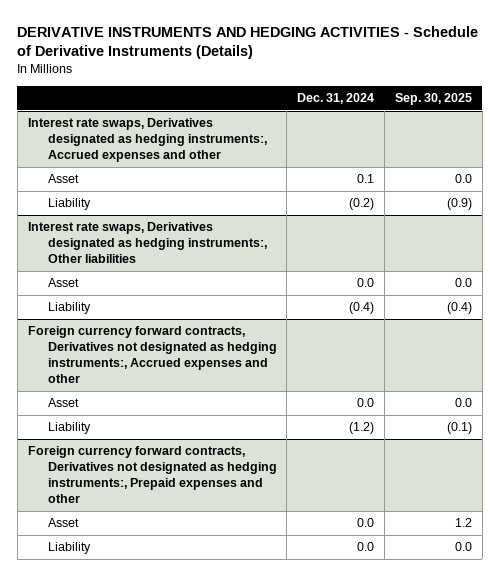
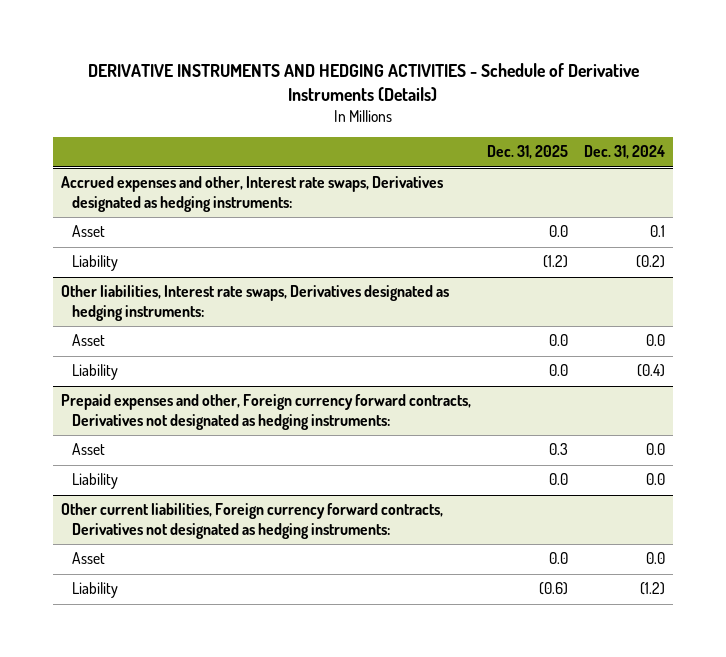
- | Dec. 31, 2024 | Sep. 30, 2025
+ | Dec. 31, 2025 | Dec. 31, 2024
- Interest rate swaps, Derivatives designated as hedging instruments:, Accrued expenses and other
+ Accrued expenses and other, Interest rate swaps, Derivatives designated as hedging instruments:
- Interest rate swaps, Derivatives designated as hedging instruments:, Other liabilities
+ Other liabilities, Interest rate swaps, Derivatives designated as hedging instruments:
- Foreign currency forward contracts, Derivatives not designated as hedging instruments:, Accrued expenses and other
- Asset | 0.0 | 0.0
- Liability | (1.2) | (0.1)
- Foreign currency forward contracts, Derivatives not designated as hedging instruments:, Prepaid expenses and other
+ Prepaid expenses and other, Foreign currency forward contracts, Derivatives not designated as hedging instruments:
+ Other current liabilities, Foreign currency forward contracts, Derivatives not designated as hedging instruments:
+ Asset | 0.0 | 0.0
+ Liability | (0.6) | (1.2)

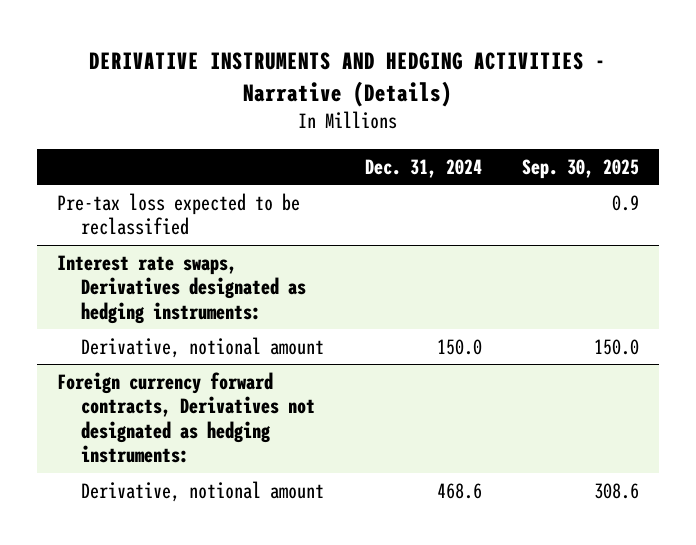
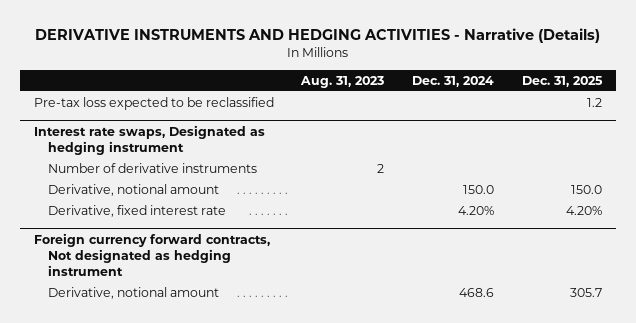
- | Dec. 31, 2024 | Sep. 30, 2025
+ | Aug. 31, 2023 | Dec. 31, 2024 | Dec. 31, 2025
- Interest rate swaps, Derivatives designated as hedging instruments:
+ Interest rate swaps, Designated as hedging instrument
+ Number of derivative instruments | 2 | |
- Foreign currency forward contracts, Derivatives not designated as hedging instruments:
+ Derivative, fixed interest rate | | 4.20% | 4.20%
+ Foreign currency forward contracts, Not designated as hedging instrument

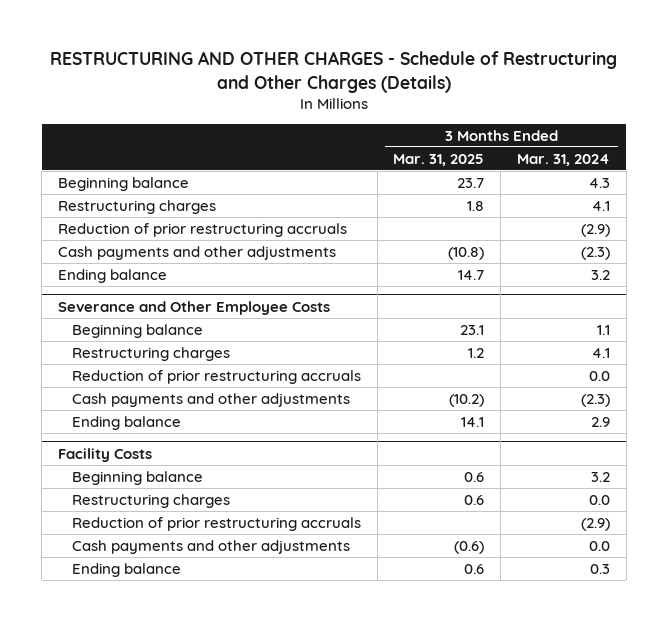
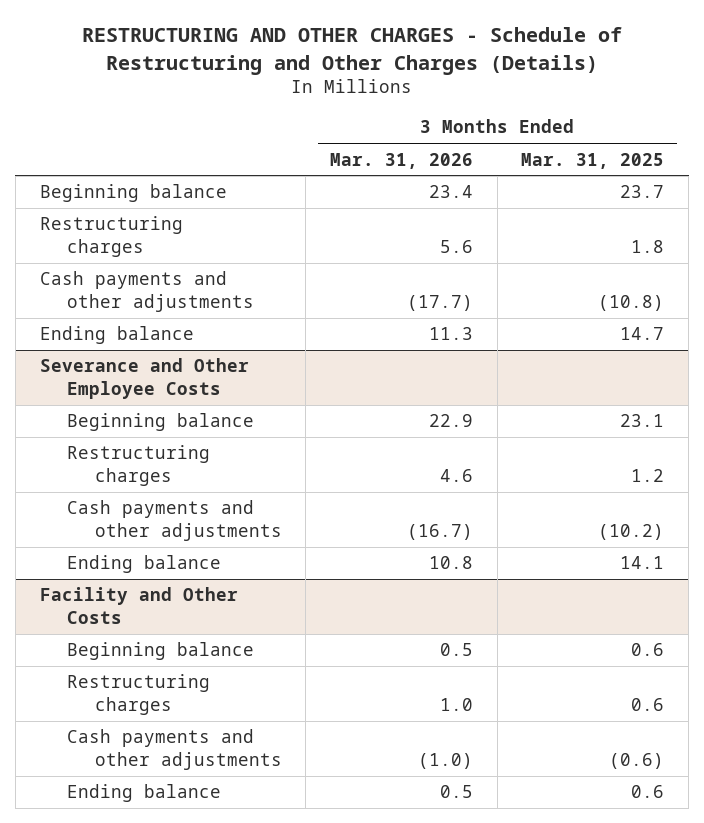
- | 3 Months Ended Mar. 31, 2025 | 3 Months Ended Mar. 31, 2024
+ | 3 Months Ended Mar. 31, 2026 | 3 Months Ended Mar. 31, 2025
- Reduction of prior restructuring accruals | | (2.9)
@ Severance and Other Employee Costs
- Reduction of prior restructuring accruals | | 0.0
- Facility Costs
+ Facility and Other Costs
- Reduction of prior restructuring accruals | | (2.9)

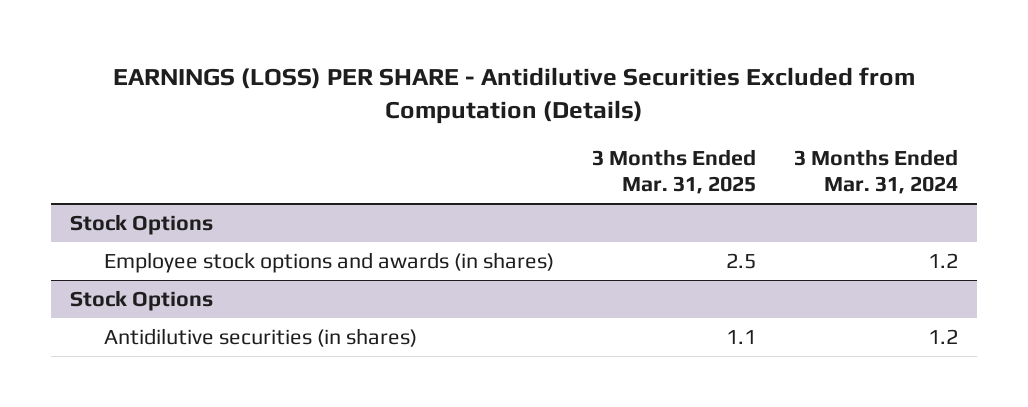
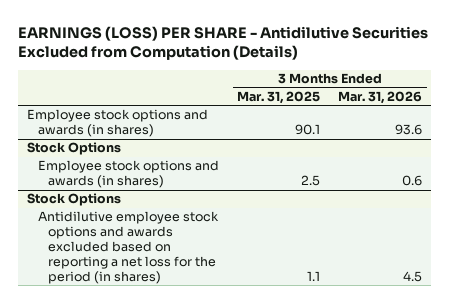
- | 3 Months Ended Mar. 31, 2025 | 3 Months Ended Mar. 31, 2024
+ | 3 Months Ended Mar. 31, 2025 | 3 Months Ended Mar. 31, 2026
+ Employee stock options and awards (in shares) | 90.1 | 93.6
@ Stock Options
- Antidilutive securities (in shares) | 1.1 | 1.2
+ Antidilutive employee stock options and awards excluded based on reporting a net loss for the period (in shares) | 1.1 | 4.5

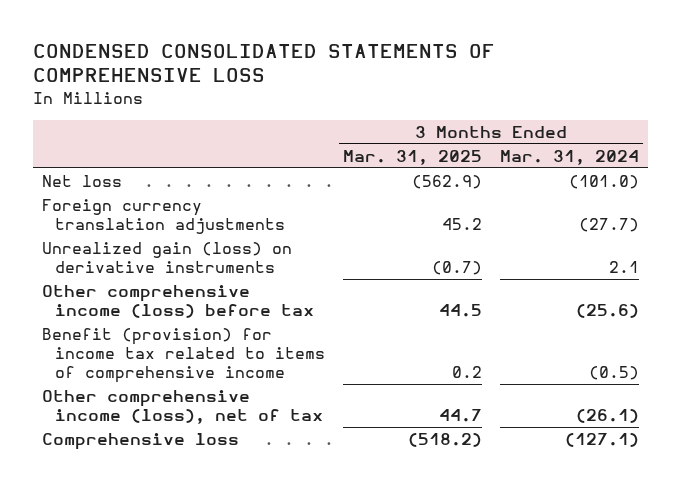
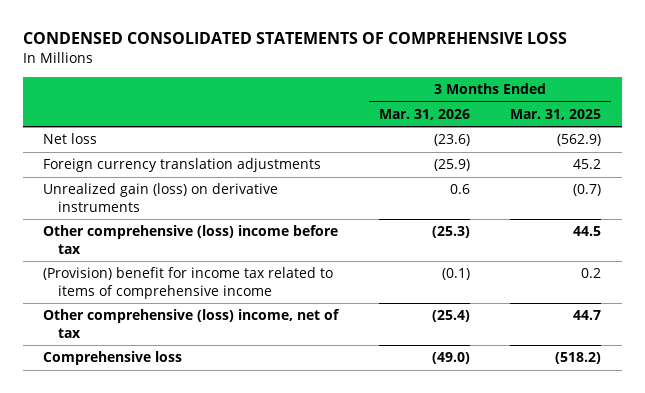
- | 3 Months Ended Mar. 31, 2025 | 3 Months Ended Mar. 31, 2024
+ | 3 Months Ended Mar. 31, 2026 | 3 Months Ended Mar. 31, 2025
- Other comprehensive income (loss) before tax | 44.5 | (25.6)
- Benefit (provision) for income tax related to items of comprehensive income | 0.2 | (0.5)
- Other comprehensive income (loss), net of tax | 44.7 | (26.1)
+ Other comprehensive (loss) income before tax | (25.3) | 44.5
+ (Provision) benefit for income tax related to items of comprehensive income | (0.1) | 0.2
+ Other comprehensive (loss) income, net of tax | (25.4) | 44.7

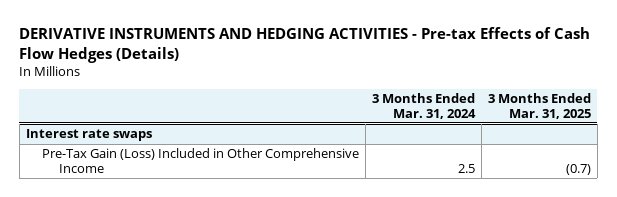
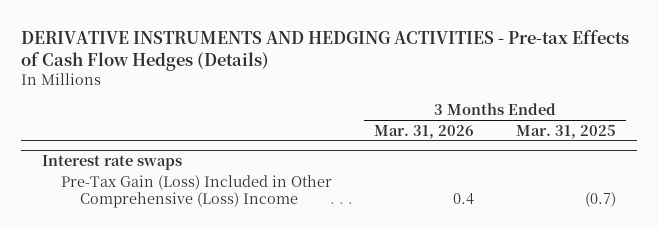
- | 3 Months Ended Mar. 31, 2024 | 3 Months Ended Mar. 31, 2025
+ | 3 Months Ended Mar. 31, 2026 | 3 Months Ended Mar. 31, 2025
@ Interest rate swaps
- Pre-Tax Gain (Loss) Included in Other Comprehensive Income | 2.5 | (0.7)
+ Pre-Tax Gain (Loss) Included in Other Comprehensive (Loss) Income | 0.4 | (0.7)

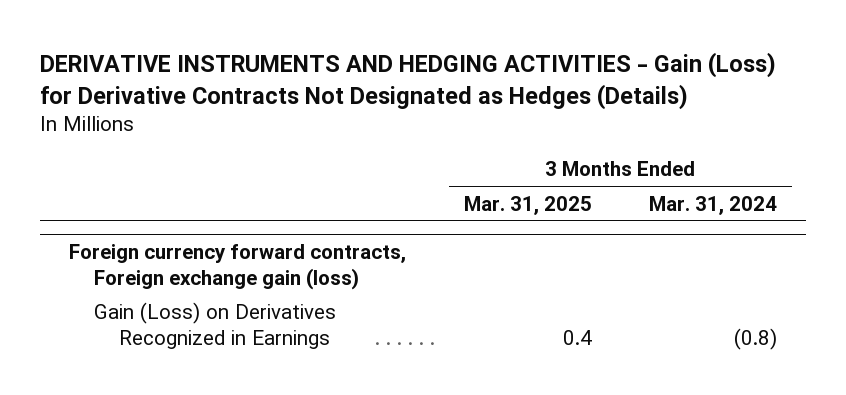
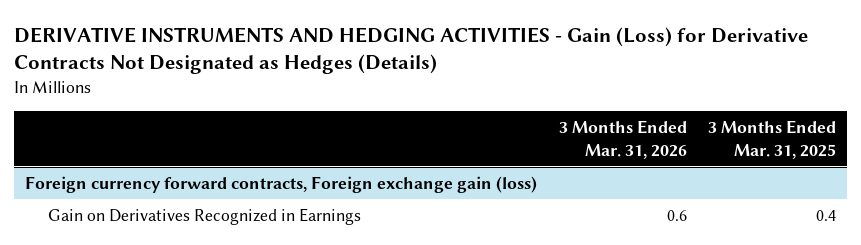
- | 3 Months Ended Mar. 31, 2025 | 3 Months Ended Mar. 31, 2024
+ | 3 Months Ended Mar. 31, 2026 | 3 Months Ended Mar. 31, 2025
@ Foreign currency forward contracts, Foreign exchange gain (loss)
- Gain (Loss) on Derivatives Recognized in Earnings | 0.4 | (0.8)
+ Gain on Derivatives Recognized in Earnings | 0.6 | 0.4

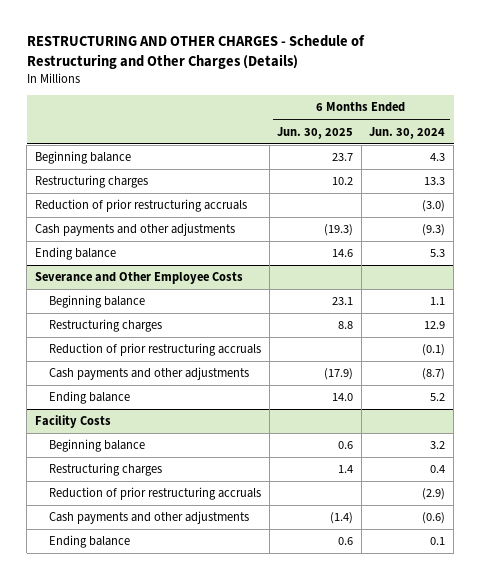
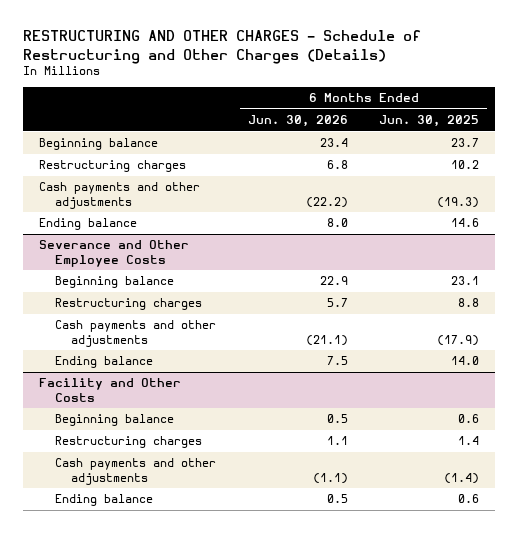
- | 6 Months Ended Jun. 30, 2025 | 6 Months Ended Jun. 30, 2024
+ | 6 Months Ended Jun. 30, 2026 | 6 Months Ended Jun. 30, 2025
- Reduction of prior restructuring accruals | | (3.0)
@ Severance and Other Employee Costs
- Reduction of prior restructuring accruals | | (0.1)
- Facility Costs
+ Facility and Other Costs
- Reduction of prior restructuring accruals | | (2.9)

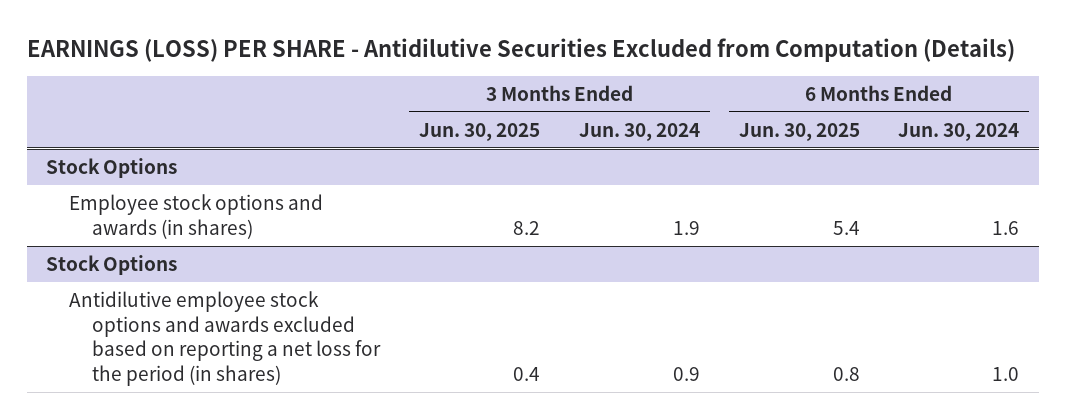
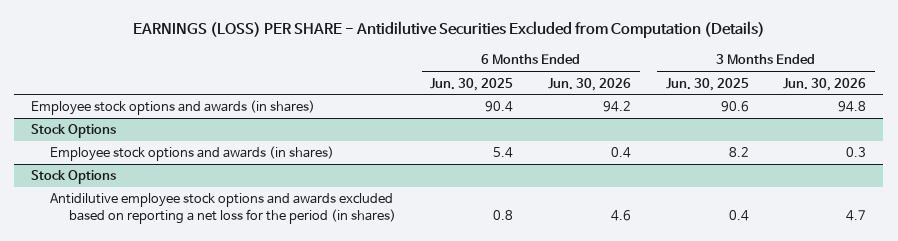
- | 3 Months Ended Jun. 30, 2025 | 3 Months Ended Jun. 30, 2024 | 6 Months Ended Jun. 30, 2025 | 6 Months Ended Jun. 30, 2024
+ | 6 Months Ended Jun. 30, 2025 | 6 Months Ended Jun. 30, 2026 | 3 Months Ended Jun. 30, 2025 | 3 Months Ended Jun. 30, 2026
+ Employee stock options and awards (in shares) | 90.4 | 94.2 | 90.6 | 94.8

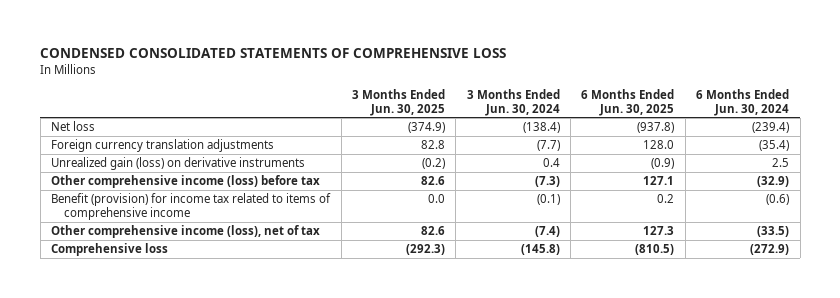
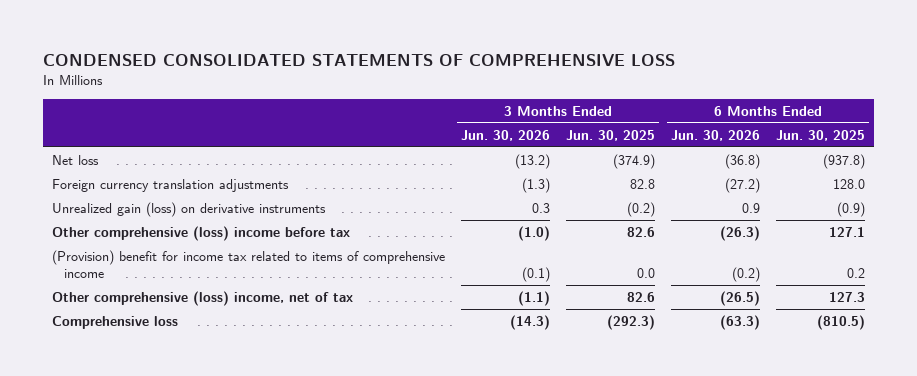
- | 3 Months Ended Jun. 30, 2025 | 3 Months Ended Jun. 30, 2024 | 6 Months Ended Jun. 30, 2025 | 6 Months Ended Jun. 30, 2024
+ | 3 Months Ended Jun. 30, 2026 | 3 Months Ended Jun. 30, 2025 | 6 Months Ended Jun. 30, 2026 | 6 Months Ended Jun. 30, 2025
- Other comprehensive income (loss) before tax | 82.6 | (7.3) | 127.1 | (32.9)
- Benefit (provision) for income tax related to items of comprehensive income | 0.0 | (0.1) | 0.2 | (0.6)
- Other comprehensive income (loss), net of tax | 82.6 | (7.4) | 127.3 | (33.5)
+ Other comprehensive (loss) income before tax | (1.0) | 82.6 | (26.3) | 127.1
+ (Provision) benefit for income tax related to items of comprehensive income | (0.1) | 0.0 | (0.2) | 0.2
+ Other comprehensive (loss) income, net of tax | (1.1) | 82.6 | (26.5) | 127.3

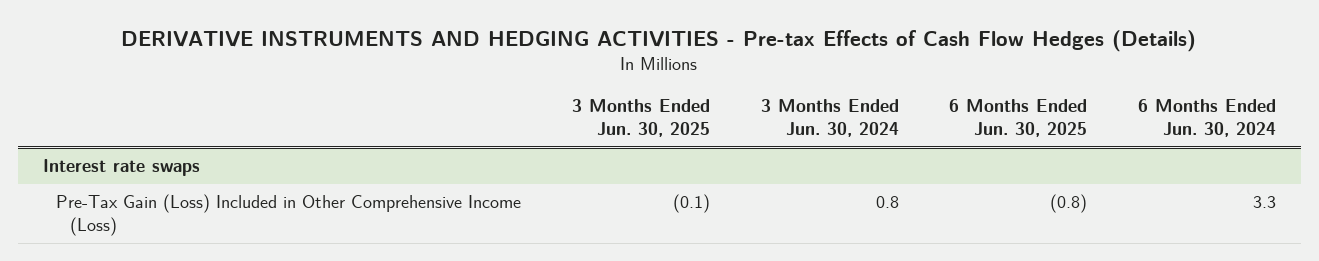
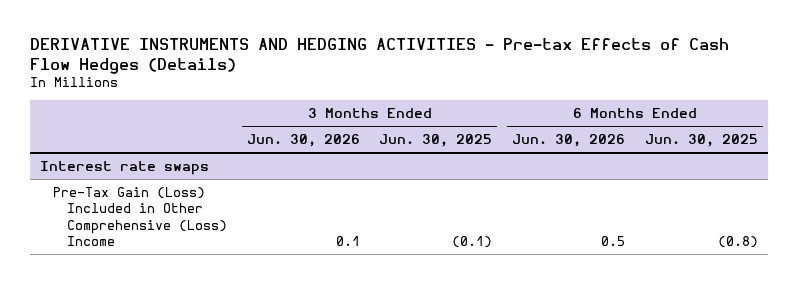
- | 3 Months Ended Jun. 30, 2025 | 3 Months Ended Jun. 30, 2024 | 6 Months Ended Jun. 30, 2025 | 6 Months Ended Jun. 30, 2024
+ | 3 Months Ended Jun. 30, 2026 | 3 Months Ended Jun. 30, 2025 | 6 Months Ended Jun. 30, 2026 | 6 Months Ended Jun. 30, 2025
@ Interest rate swaps
- Pre-Tax Gain (Loss) Included in Other Comprehensive Income (Loss) | (0.1) | 0.8 | (0.8) | 3.3
+ Pre-Tax Gain (Loss) Included in Other Comprehensive (Loss) Income | 0.1 | (0.1) | 0.5 | (0.8)

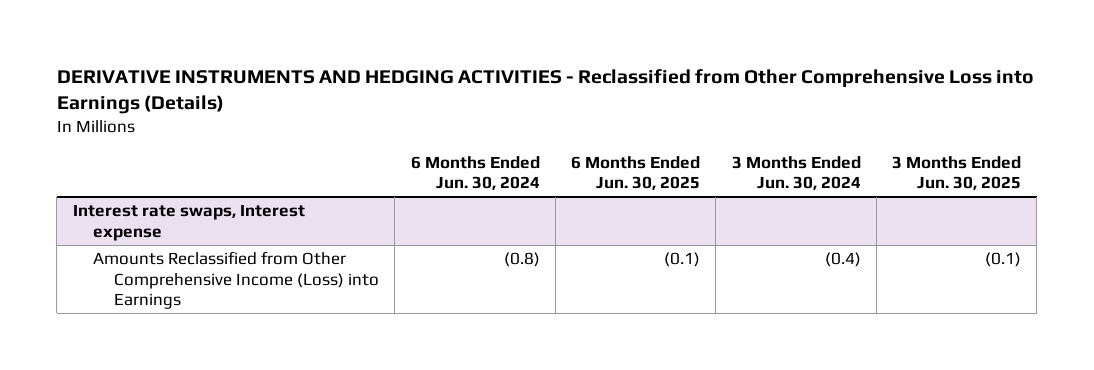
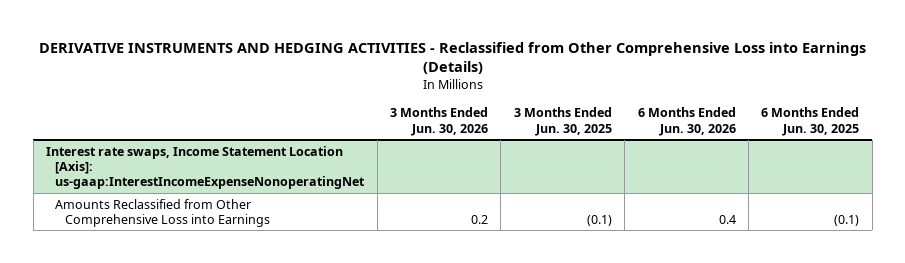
- | 6 Months Ended Jun. 30, 2024 | 6 Months Ended Jun. 30, 2025 | 3 Months Ended Jun. 30, 2024 | 3 Months Ended Jun. 30, 2025
+ | 3 Months Ended Jun. 30, 2026 | 3 Months Ended Jun. 30, 2025 | 6 Months Ended Jun. 30, 2026 | 6 Months Ended Jun. 30, 2025
- Interest rate swaps, Interest expense
- Amounts Reclassified from Other Comprehensive Income (Loss) into Earnings | (0.8) | (0.1) | (0.4) | (0.1)
+ Interest rate swaps, Income Statement Location [Axis]: us-gaap:InterestIncomeExpenseNonoperatingNet
+ Amounts Reclassified from Other Comprehensive Loss into Earnings | 0.2 | (0.1) | 0.4 | (0.1)

